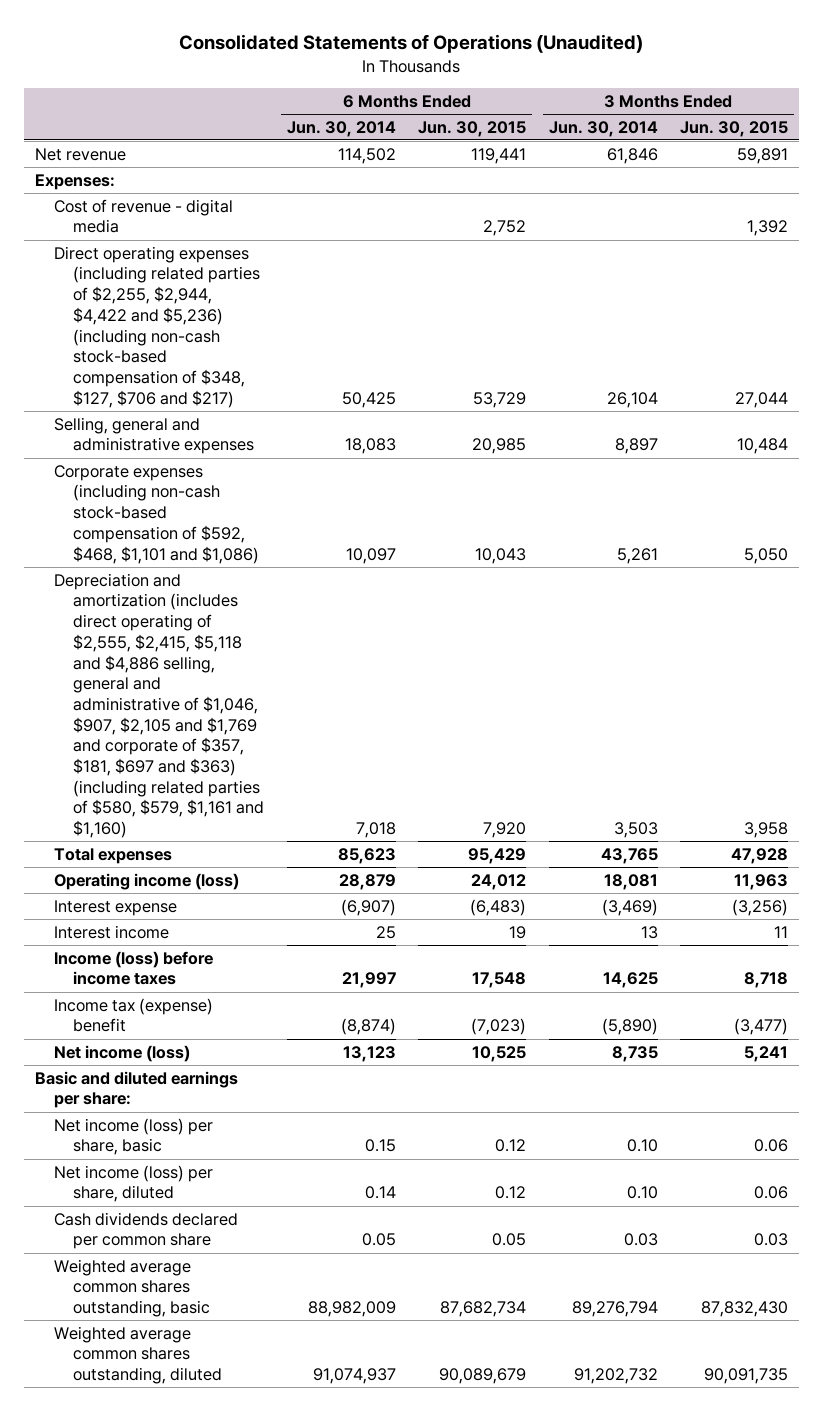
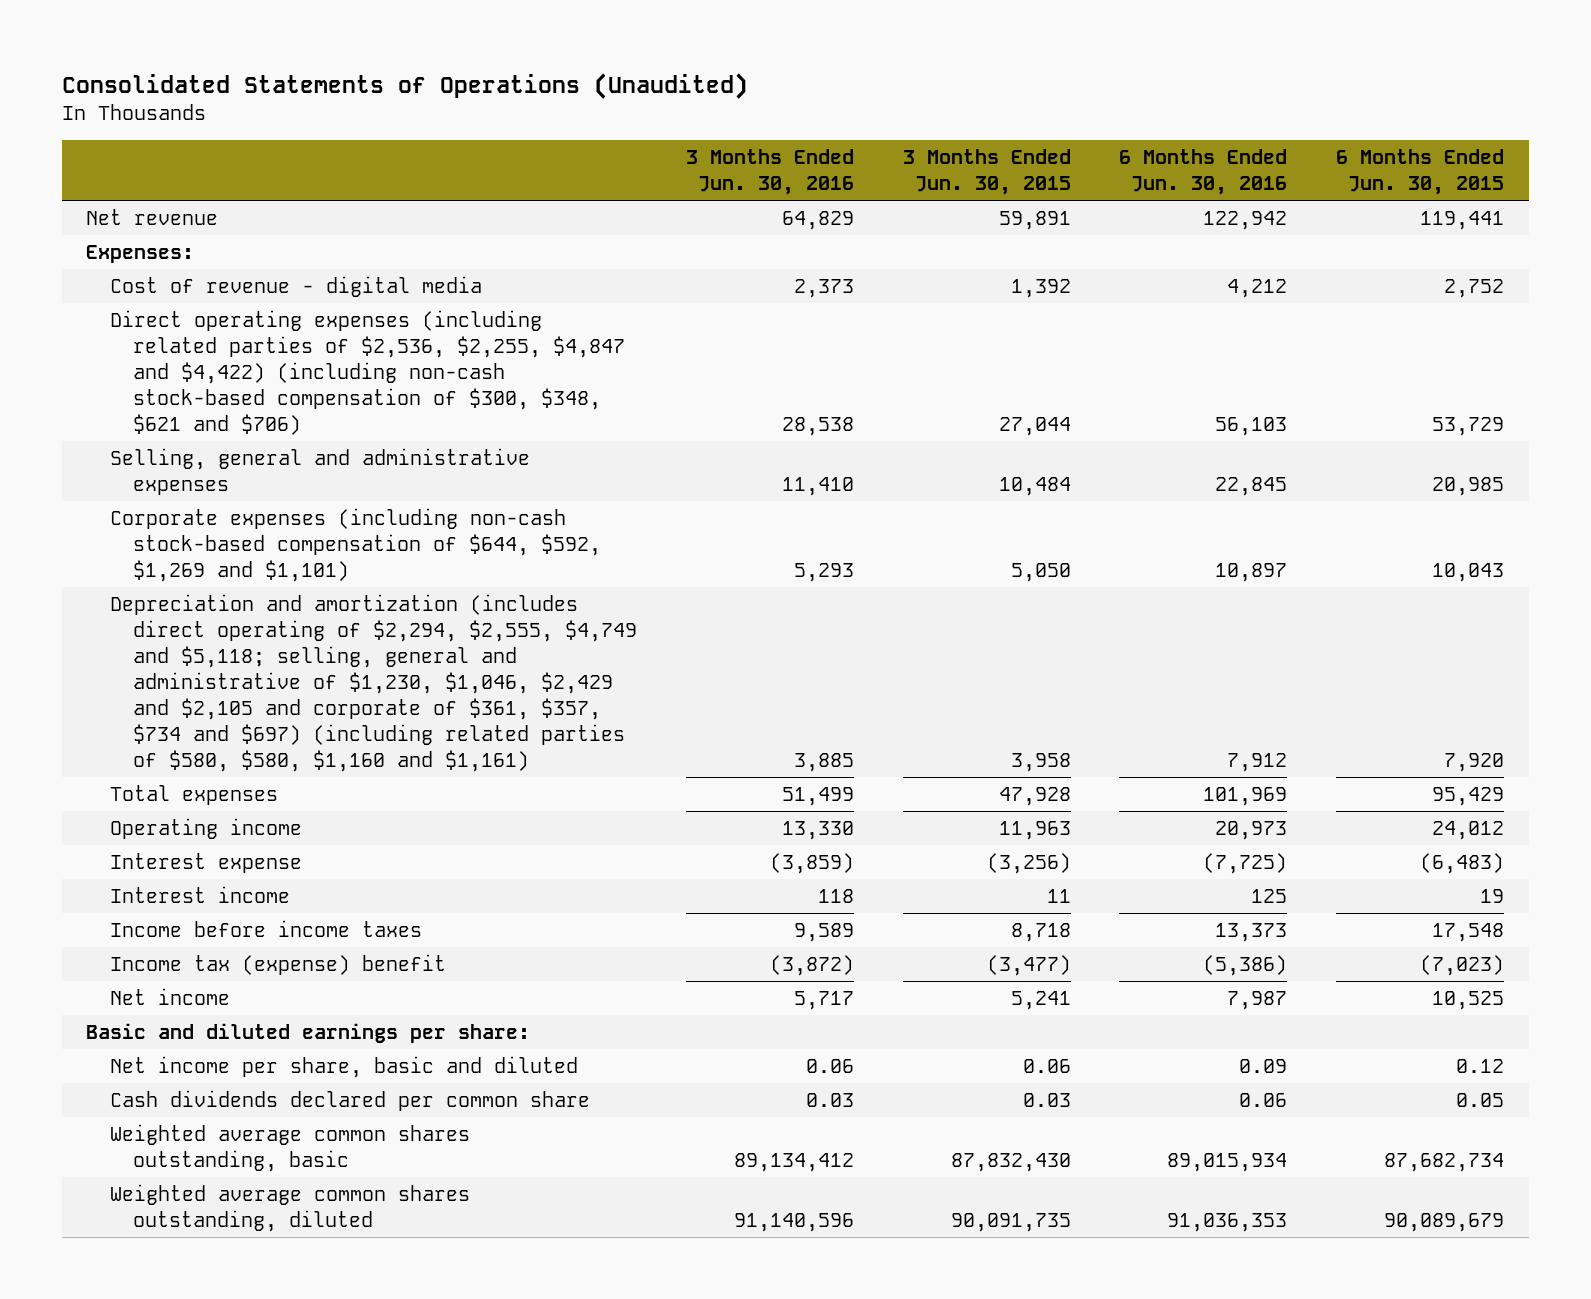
- | 6 Months Ended Jun. 30, 2014 | 6 Months Ended Jun. 30, 2015 | 3 Months Ended Jun. 30, 2014 | 3 Months Ended Jun. 30, 2015
+ | 3 Months Ended Jun. 30, 2016 | 3 Months Ended Jun. 30, 2015 | 6 Months Ended Jun. 30, 2016 | 6 Months Ended Jun. 30, 2015
- Direct operating expenses (including related parties of $2,255, $2,944, $4,422 and $5,236) (including non-cash stock-based compensation of $348, $127, $706 and $217) | 50,425 | 53,729 | 26,104 | 27,044
+ Direct operating expenses (including related parties of $2,536, $2,255, $4,847 and $4,422) (including non-cash stock-based compensation of $300, $348, $621 and $706) | 28,538 | 27,044 | 56,103 | 53,729
- Corporate expenses (including non-cash stock-based compensation of $592, $468, $1,101 and $1,086) | 10,097 | 10,043 | 5,261 | 5,050
- Depreciation and amortization (includes direct operating of $2,555, $2,415, $5,118 and $4,886 selling, general and administrative of $1,046, $907, $2,105 and $1,769 and corporate of $357, $181, $697 and $363) (including related parties of $580, $579, $1,161 and $1,160) | 7,018 | 7,920 | 3,503 | 3,958
+ Corporate expenses (including non-cash stock-based compensation of $644, $592, $1,269 and $1,101) | 5,293 | 5,050 | 10,897 | 10,043
+ Depreciation and amortization (includes direct operating of $2,294, $2,555, $4,749 and $5,118; selling, general and administrative of $1,230, $1,046, $2,429 and $2,105 and corporate of $361, $357, $734 and $697) (including related parties of $580, $580, $1,160 and $1,161) | 3,885 | 3,958 | 7,912 | 7,920
- Operating income (loss) | 28,879 | 24,012 | 18,081 | 11,963
+ Operating income | 13,330 | 11,963 | 20,973 | 24,012
- Income (loss) before income taxes | 21,997 | 17,548 | 14,625 | 8,718
+ Income before income taxes | 9,589 | 8,718 | 13,373 | 17,548
- Net income (loss) | 13,123 | 10,525 | 8,735 | 5,241
+ Net income | 5,717 | 5,241 | 7,987 | 10,525
- Net income (loss) per share, basic | 0.15 | 0.12 | 0.10 | 0.06
- Net income (loss) per share, diluted | 0.14 | 0.12 | 0.10 | 0.06
+ Net income per share, basic and diluted | 0.06 | 0.06 | 0.09 | 0.12

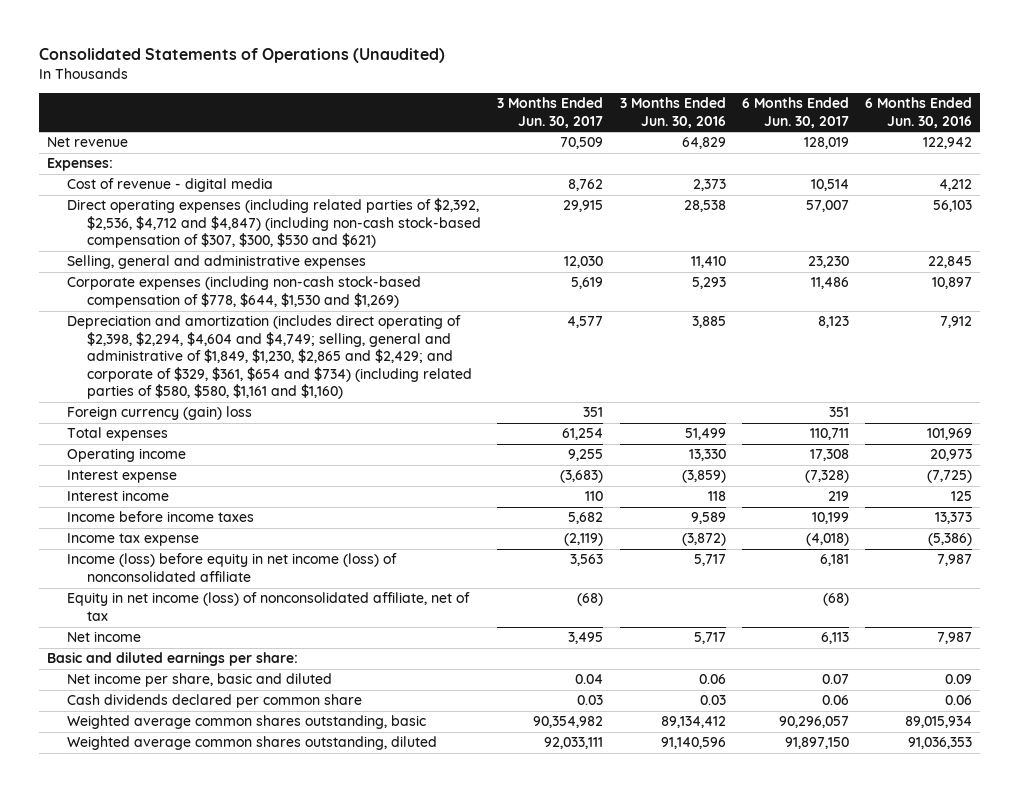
- | 3 Months Ended Jun. 30, 2016 | 3 Months Ended Jun. 30, 2015 | 6 Months Ended Jun. 30, 2016 | 6 Months Ended Jun. 30, 2015
+ | 3 Months Ended Jun. 30, 2017 | 3 Months Ended Jun. 30, 2016 | 6 Months Ended Jun. 30, 2017 | 6 Months Ended Jun. 30, 2016
- Direct operating expenses (including related parties of $2,536, $2,255, $4,847 and $4,422) (including non-cash stock-based compensation of $300, $348, $621 and $706) | 28,538 | 27,044 | 56,103 | 53,729
+ Direct operating expenses (including related parties of $2,392, $2,536, $4,712 and $4,847) (including non-cash stock-based compensation of $307, $300, $530 and $621) | 29,915 | 28,538 | 57,007 | 56,103
- Corporate expenses (including non-cash stock-based compensation of $644, $592, $1,269 and $1,101) | 5,293 | 5,050 | 10,897 | 10,043
- Depreciation and amortization (includes direct operating of $2,294, $2,555, $4,749 and $5,118; selling, general and administrative of $1,230, $1,046, $2,429 and $2,105 and corporate of $361, $357, $734 and $697) (including related parties of $580, $580, $1,160 and $1,161) | 3,885 | 3,958 | 7,912 | 7,920
+ Corporate expenses (including non-cash stock-based compensation of $778, $644, $1,530 and $1,269) | 5,619 | 5,293 | 11,486 | 10,897
+ Depreciation and amortization (includes direct operating of $2,398, $2,294, $4,604 and $4,749; selling, general and administrative of $1,849, $1,230, $2,865 and $2,429; and corporate of $329, $361, $654 and $734) (including related parties of $580, $580, $1,161 and $1,160) | 4,577 | 3,885 | 8,123 | 7,912
+ Foreign currency (gain) loss | 351 | | 351 |
- Income tax (expense) benefit | (3,872) | (3,477) | (5,386) | (7,023)
+ Income tax expense | (2,119) | (3,872) | (4,018) | (5,386)
+ Income (loss) before equity in net income (loss) of nonconsolidated affiliate | 3,563 | 5,717 | 6,181 | 7,987
+ Equity in net income (loss) of nonconsolidated affiliate, net of tax | (68) | | (68) |

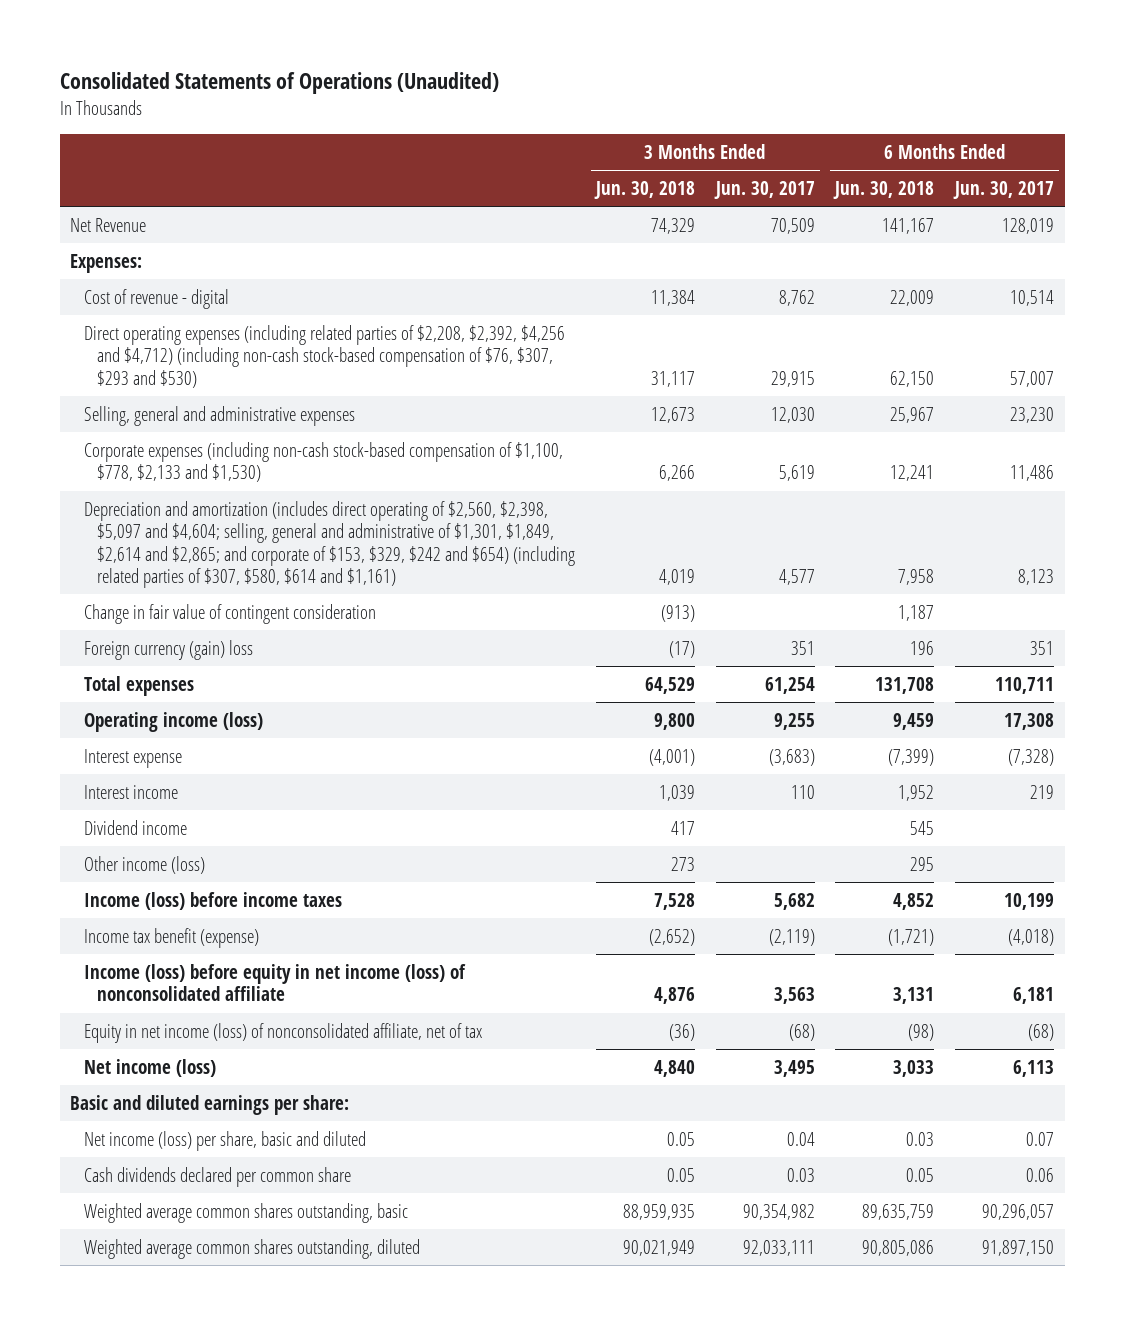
- | 3 Months Ended Jun. 30, 2017 | 3 Months Ended Jun. 30, 2016 | 6 Months Ended Jun. 30, 2017 | 6 Months Ended Jun. 30, 2016
+ | 3 Months Ended Jun. 30, 2018 | 3 Months Ended Jun. 30, 2017 | 6 Months Ended Jun. 30, 2018 | 6 Months Ended Jun. 30, 2017
- Net revenue | 70,509 | 64,829 | 128,019 | 122,942
+ Net Revenue | 74,329 | 70,509 | 141,167 | 128,019
- Cost of revenue - digital media | 8,762 | 2,373 | 10,514 | 4,212
- Direct operating expenses (including related parties of $2,392, $2,536, $4,712 and $4,847) (including non-cash stock-based compensation of $307, $300, $530 and $621) | 29,915 | 28,538 | 57,007 | 56,103
+ Cost of revenue - digital | 11,384 | 8,762 | 22,009 | 10,514
+ Direct operating expenses (including related parties of $2,208, $2,392, $4,256 and $4,712) (including non-cash stock-based compensation of $76, $307, $293 and $530) | 31,117 | 29,915 | 62,150 | 57,007
- Corporate expenses (including non-cash stock-based compensation of $778, $644, $1,530 and $1,269) | 5,619 | 5,293 | 11,486 | 10,897
- Depreciation and amortization (includes direct operating of $2,398, $2,294, $4,604 and $4,749; selling, general and administrative of $1,849, $1,230, $2,865 and $2,429; and corporate of $329, $361, $654 and $734) (including related parties of $580, $580, $1,161 and $1,160) | 4,577 | 3,885 | 8,123 | 7,912
+ Corporate expenses (including non-cash stock-based compensation of $1,100, $778, $2,133 and $1,530) | 6,266 | 5,619 | 12,241 | 11,486
+ Depreciation and amortization (includes direct operating of $2,560, $2,398, $5,097 and $4,604; selling, general and administrative of $1,301, $1,849, $2,614 and $2,865; and corporate of $153, $329, $242 and $654) (including related parties of $307, $580, $614 and $1,161) | 4,019 | 4,577 | 7,958 | 8,123
+ Change in fair value of contingent consideration | (913) | | 1,187 |
- Operating income | 9,255 | 13,330 | 17,308 | 20,973
+ Operating income (loss) | 9,800 | 9,255 | 9,459 | 17,308
- Income before income taxes | 5,682 | 9,589 | 10,199 | 13,373
- Income tax expense | (2,119) | (3,872) | (4,018) | (5,386)
+ Dividend income | 417 | | 545 |
+ Other income (loss) | 273 | | 295 |
+ Income (loss) before income taxes | 7,528 | 5,682 | 4,852 | 10,199
+ Income tax benefit (expense) | (2,652) | (2,119) | (1,721) | (4,018)
- Net income | 3,495 | 5,717 | 6,113 | 7,987
+ Net income (loss) | 4,840 | 3,495 | 3,033 | 6,113
- Net income per share, basic and diluted | 0.04 | 0.06 | 0.07 | 0.09
+ Net income (loss) per share, basic and diluted | 0.05 | 0.04 | 0.03 | 0.07

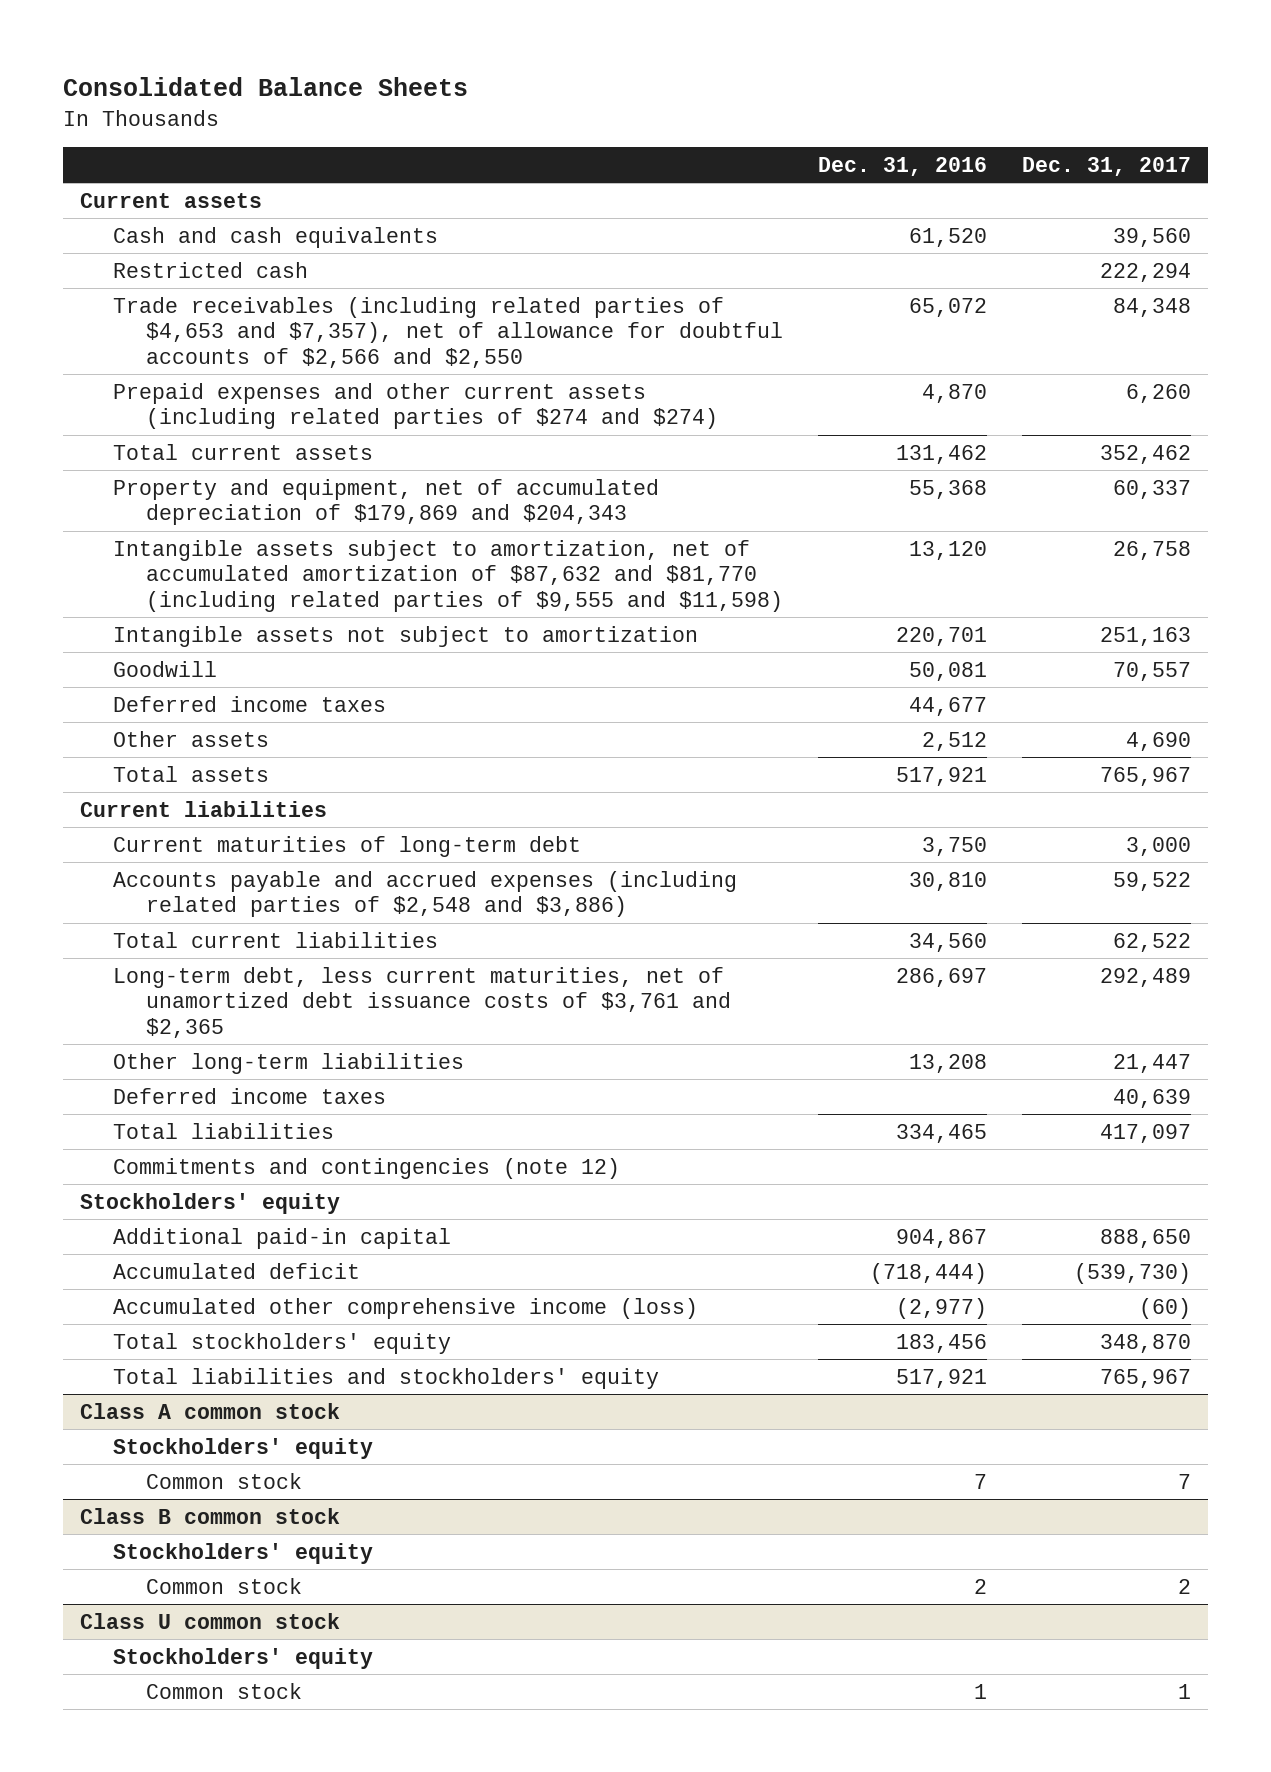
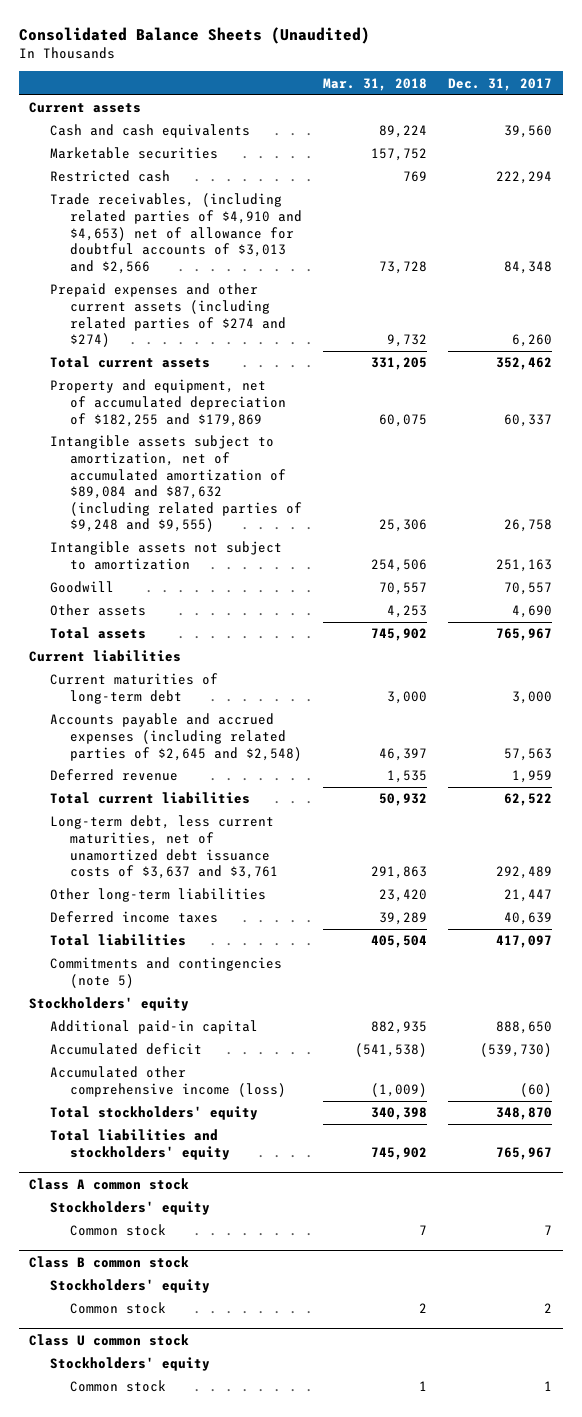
- Consolidated Balance Sheets
+ Consolidated Balance Sheets (Unaudited)
- | Dec. 31, 2016 | Dec. 31, 2017
+ | Mar. 31, 2018 | Dec. 31, 2017
+ Marketable securities | 157,752 |
- Trade receivables (including related parties of $4,653 and $7,357), net of allowance for doubtful accounts of $2,566 and $2,550 | 65,072 | 84,348
+ Trade receivables, (including related parties of $4,910 and $4,653) net of allowance for doubtful accounts of $3,013 and $2,566 | 73,728 | 84,348
- Property and equipment, net of accumulated depreciation of $179,869 and $204,343 | 55,368 | 60,337
- Intangible assets subject to amortization, net of accumulated amortization of $87,632 and $81,770 (including related parties of $9,555 and $11,598) | 13,120 | 26,758
+ Property and equipment, net of accumulated depreciation of $182,255 and $179,869 | 60,075 | 60,337
+ Intangible assets subject to amortization, net of accumulated amortization of $89,084 and $87,632 (including related parties of $9,248 and $9,555) | 25,306 | 26,758
- Deferred income taxes | 44,677 |
- Accounts payable and accrued expenses (including related parties of $2,548 and $3,886) | 30,810 | 59,522
+ Accounts payable and accrued expenses (including related parties of $2,645 and $2,548) | 46,397 | 57,563
+ Deferred revenue | 1,535 | 1,959
- Long-term debt, less current maturities, net of unamortized debt issuance costs of $3,761 and $2,365 | 286,697 | 292,489
+ Long-term debt, less current maturities, net of unamortized debt issuance costs of $3,637 and $3,761 | 291,863 | 292,489
- Commitments and contingencies (note 12)
+ Commitments and contingencies (note 5)

